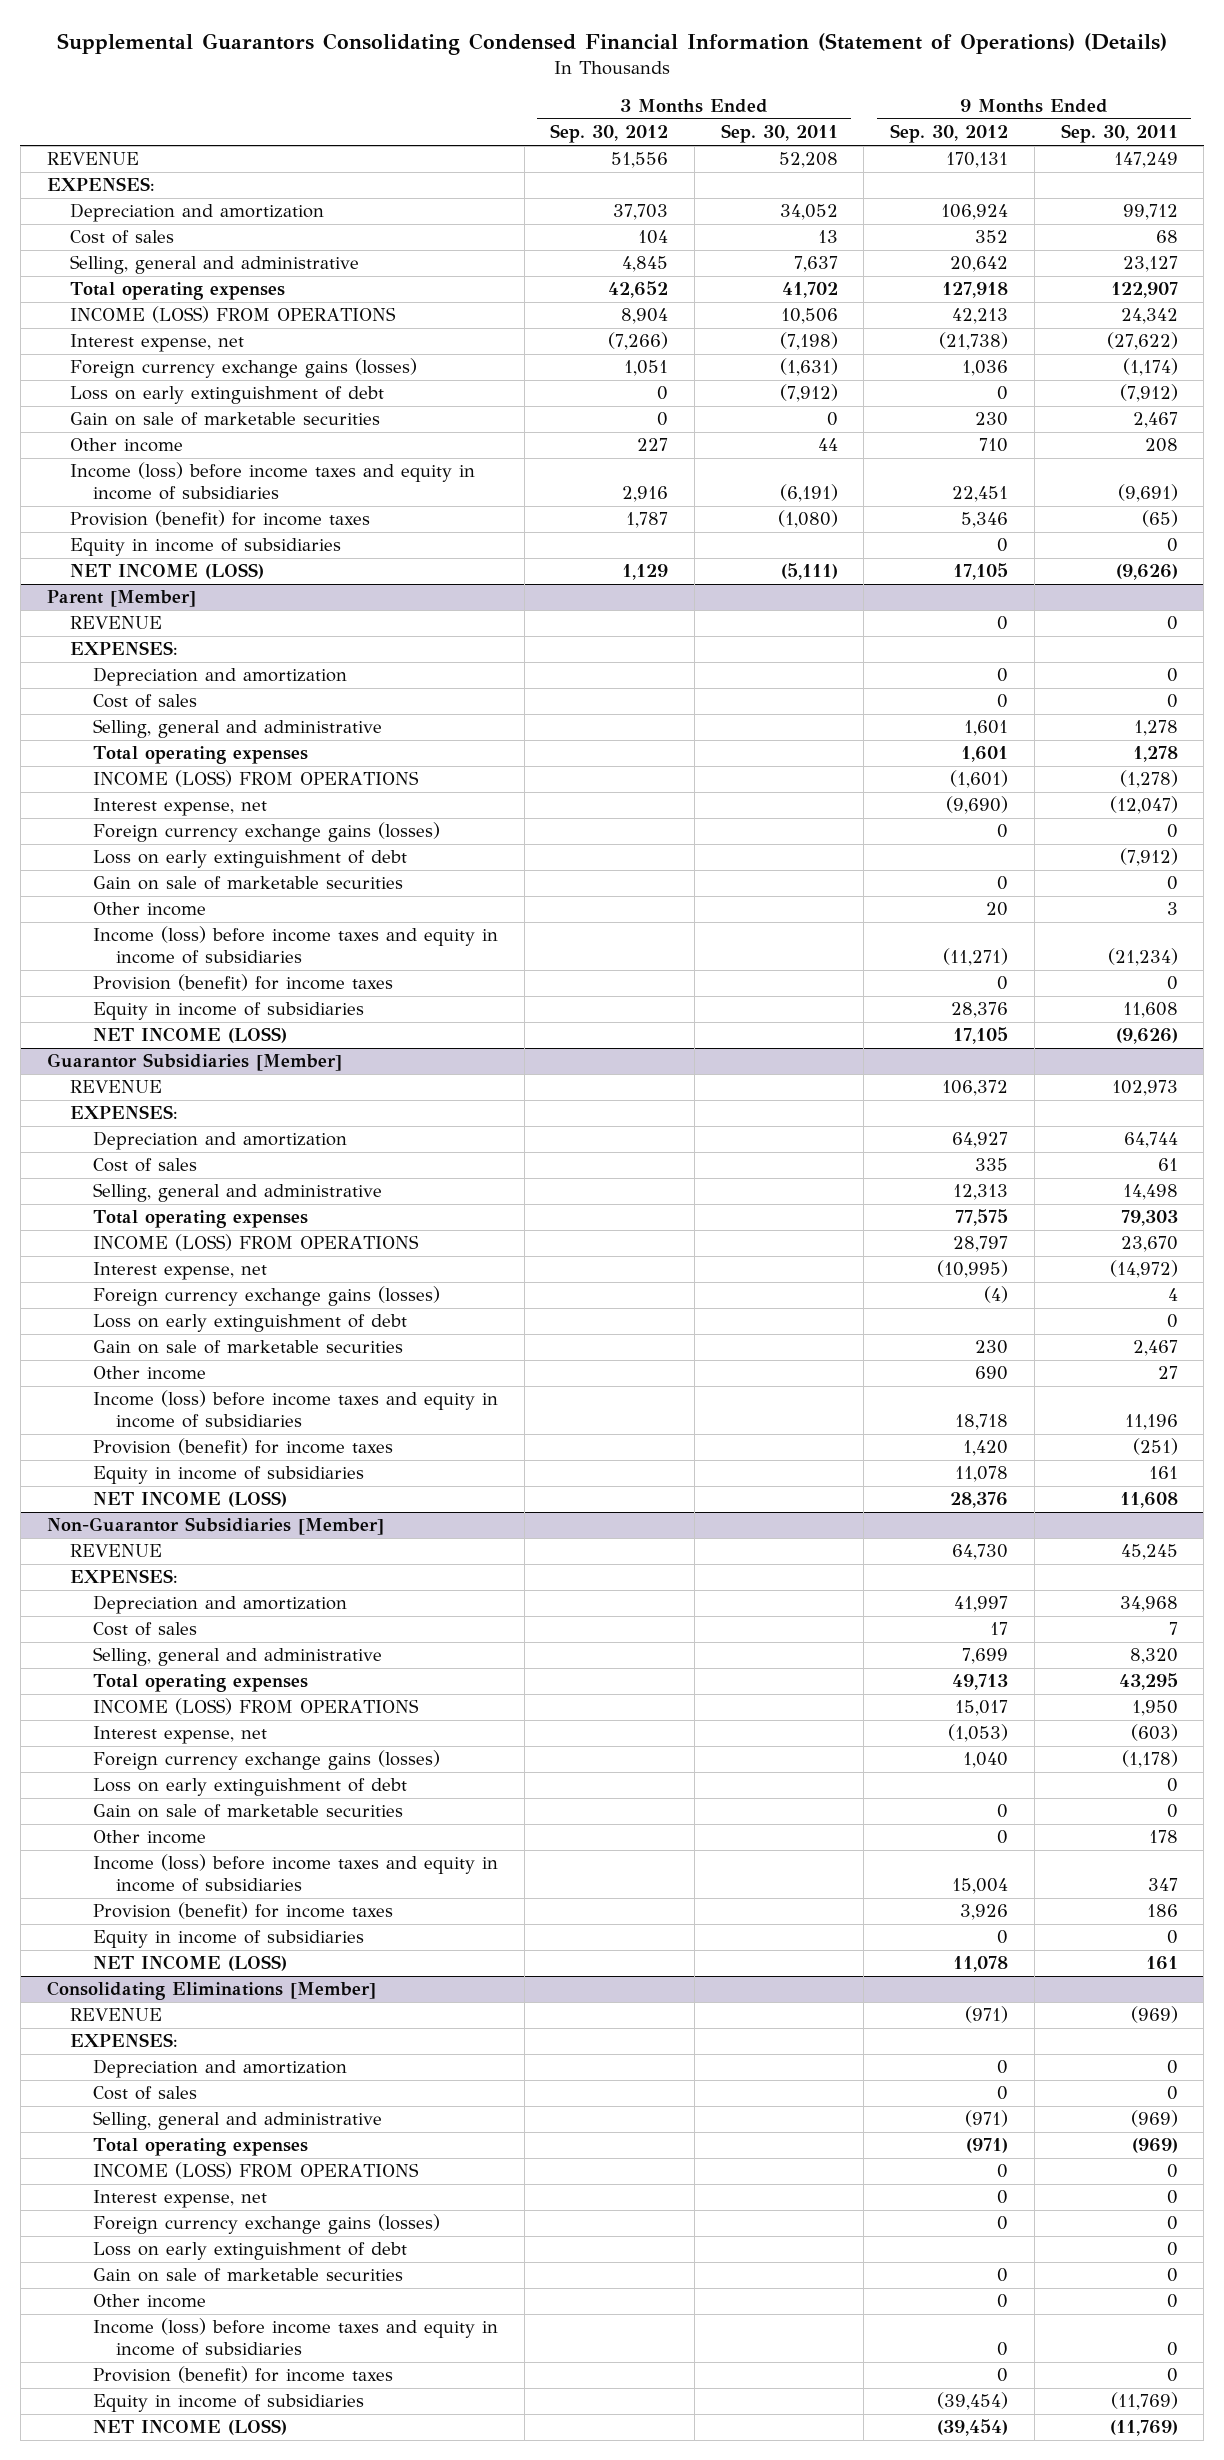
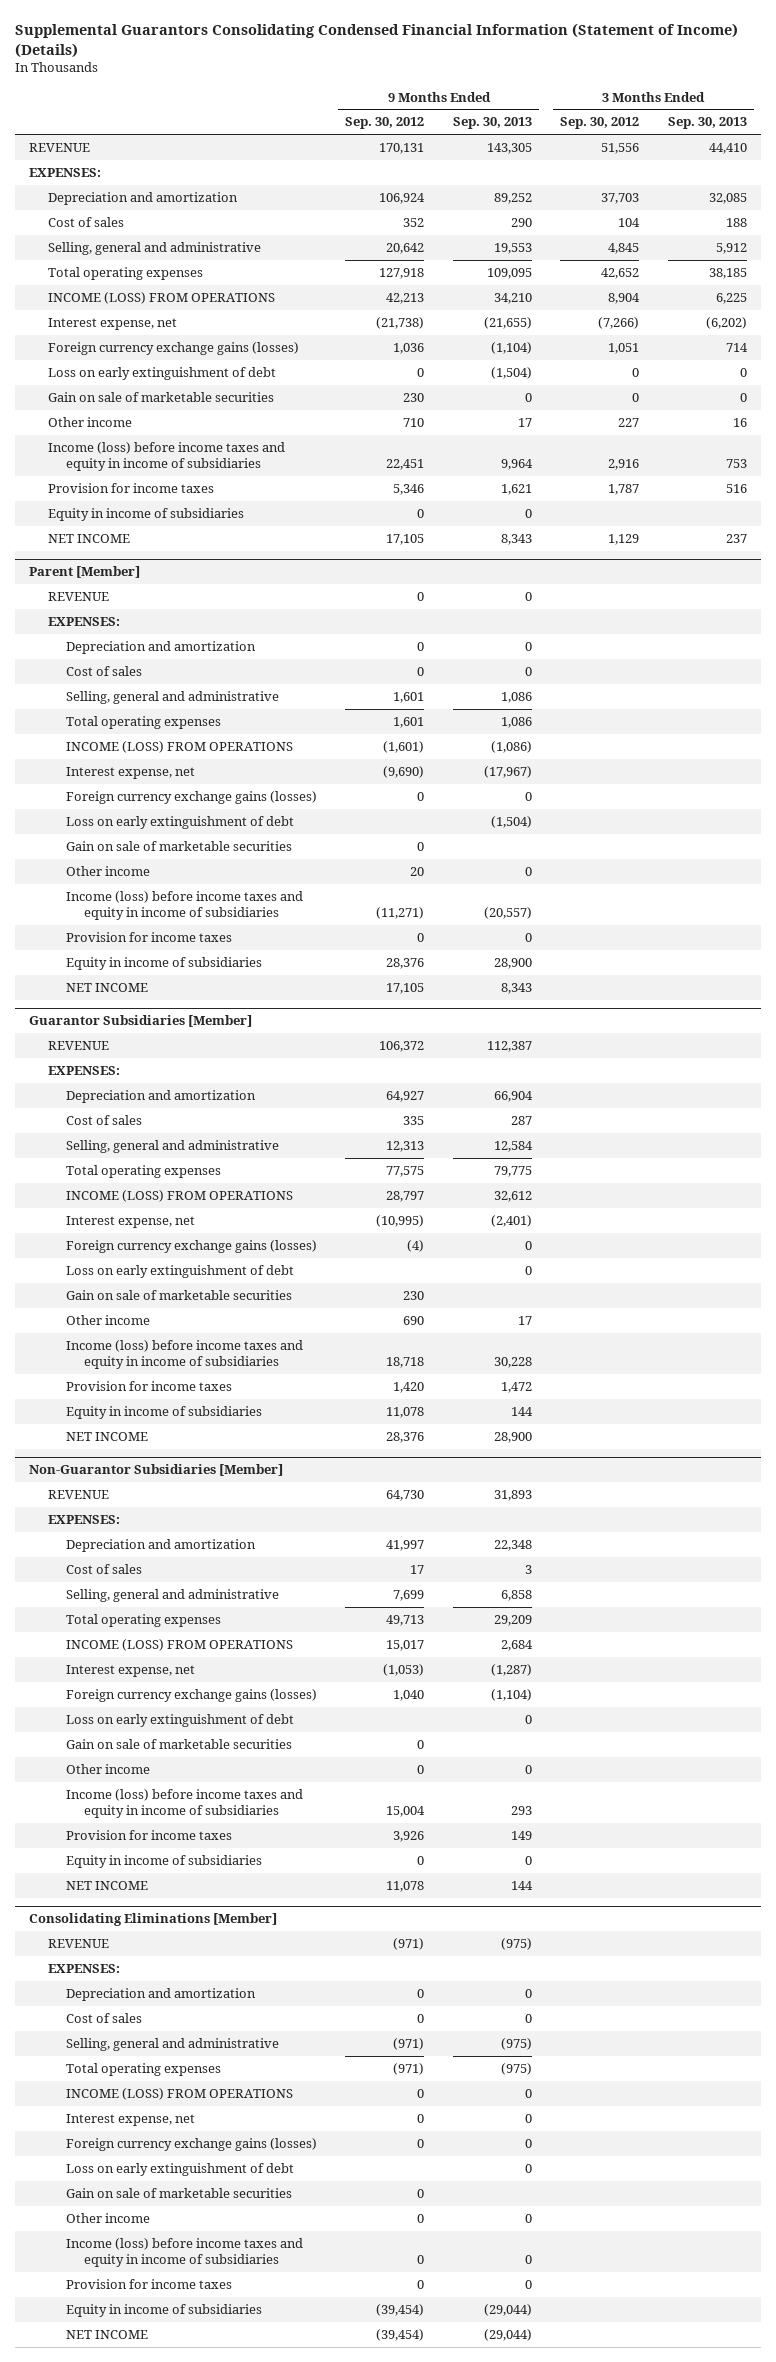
- Supplemental Guarantors Consolidating Condensed Financial Information (Statement of Operations) (Details)
+ Supplemental Guarantors Consolidating Condensed Financial Information (Statement of Income) (Details)
- | 3 Months Ended Sep. 30, 2012 | 3 Months Ended Sep. 30, 2011 | 9 Months Ended Sep. 30, 2012 | 9 Months Ended Sep. 30, 2011
+ | 9 Months Ended Sep. 30, 2012 | 9 Months Ended Sep. 30, 2013 | 3 Months Ended Sep. 30, 2012 | 3 Months Ended Sep. 30, 2013
- Provision (benefit) for income taxes | 1,787 | (1,080) | 5,346 | (65)
+ Provision for income taxes | 5,346 | 1,621 | 1,787 | 516
- NET INCOME (LOSS) | 1,129 | (5,111) | 17,105 | (9,626)
+ NET INCOME | 17,105 | 8,343 | 1,129 | 237
@ Parent [Member]
- Provision (benefit) for income taxes | | | 0 | 0
+ Provision for income taxes | 0 | 0 | |
- NET INCOME (LOSS) | | | 17,105 | (9,626)
+ NET INCOME | 17,105 | 8,343 | |
@ Guarantor Subsidiaries [Member]
- Provision (benefit) for income taxes | | | 1,420 | (251)
+ Provision for income taxes | 1,420 | 1,472 | |
- NET INCOME (LOSS) | | | 28,376 | 11,608
+ NET INCOME | 28,376 | 28,900 | |
@ Non-Guarantor Subsidiaries [Member]
- Provision (benefit) for income taxes | | | 3,926 | 186
+ Provision for income taxes | 3,926 | 149 | |
- NET INCOME (LOSS) | | | 11,078 | 161
+ NET INCOME | 11,078 | 144 | |
@ Consolidating Eliminations [Member]
- Provision (benefit) for income taxes | | | 0 | 0
+ Provision for income taxes | 0 | 0 | |
- NET INCOME (LOSS) | | | (39,454) | (11,769)
+ NET INCOME | (39,454) | (29,044) | |

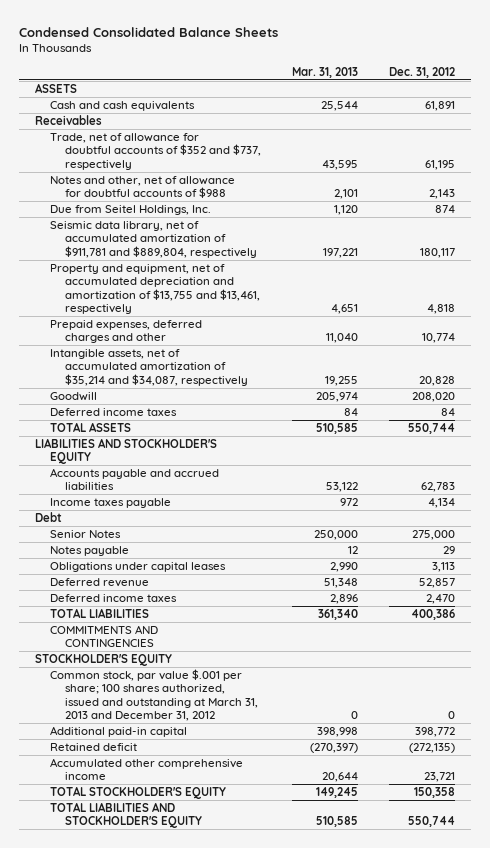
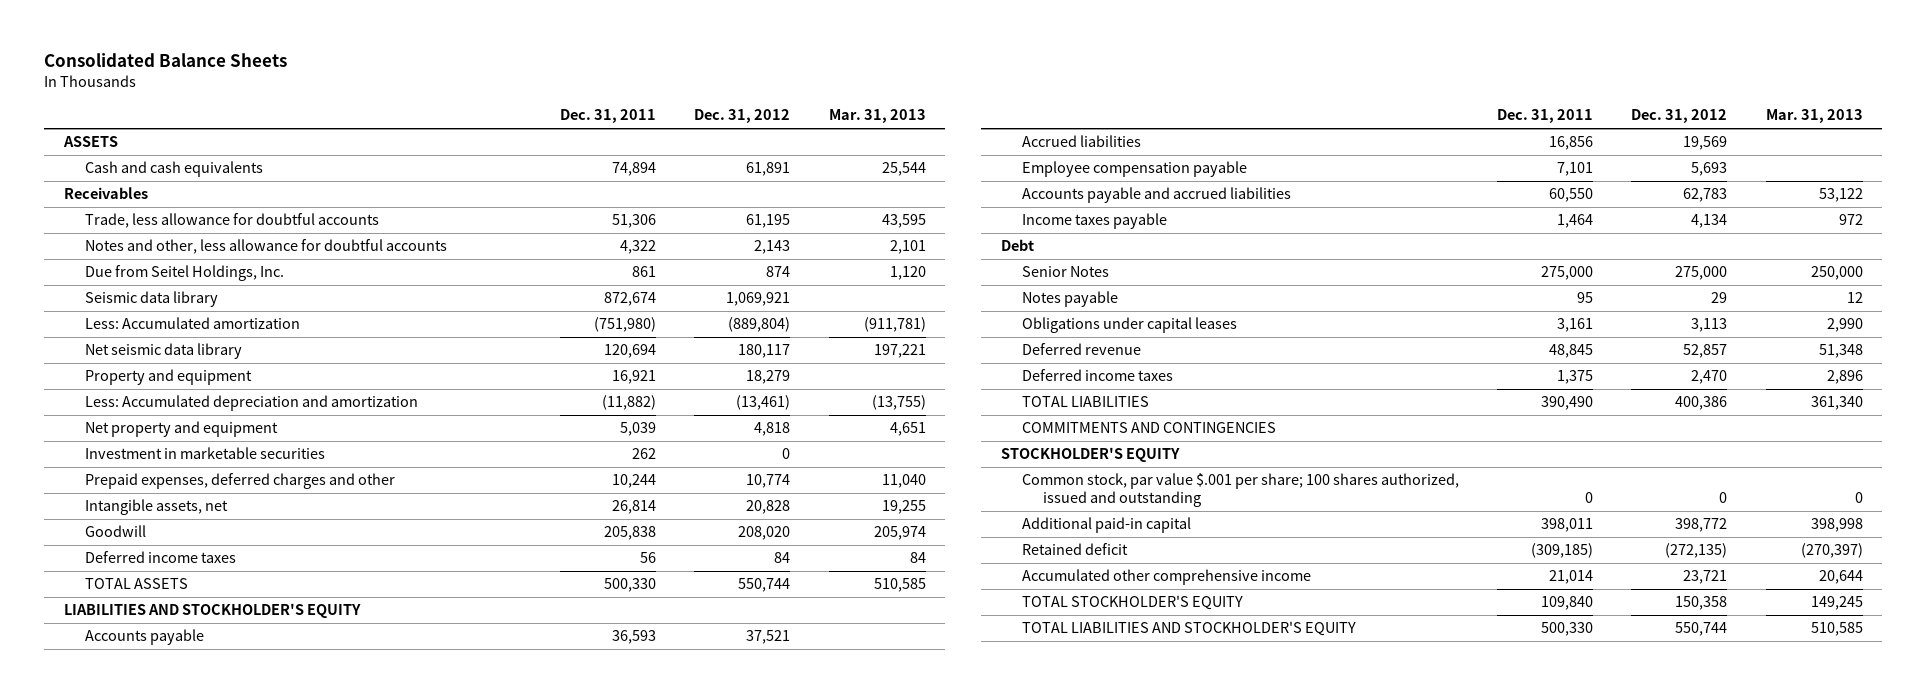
- Condensed Consolidated Balance Sheets
+ Consolidated Balance Sheets
- | Mar. 31, 2013 | Dec. 31, 2012
+ | Dec. 31, 2011 | Dec. 31, 2012 | Mar. 31, 2013
- Trade, net of allowance for doubtful accounts of $352 and $737, respectively | 43,595 | 61,195
- Notes and other, net of allowance for doubtful accounts of $988 | 2,101 | 2,143
+ Trade, less allowance for doubtful accounts | 51,306 | 61,195 | 43,595
+ Notes and other, less allowance for doubtful accounts | 4,322 | 2,143 | 2,101
- Seismic data library, net of accumulated amortization of $911,781 and $889,804, respectively | 197,221 | 180,117
- Property and equipment, net of accumulated depreciation and amortization of $13,755 and $13,461, respectively | 4,651 | 4,818
+ Seismic data library | 872,674 | 1,069,921 |
+ Less: Accumulated amortization | (751,980) | (889,804) | (911,781)
+ Net seismic data library | 120,694 | 180,117 | 197,221
+ Property and equipment | 16,921 | 18,279 |
+ Less: Accumulated depreciation and amortization | (11,882) | (13,461) | (13,755)
+ Net property and equipment | 5,039 | 4,818 | 4,651
+ Investment in marketable securities | 262 | 0 |
- Intangible assets, net of accumulated amortization of $35,214 and $34,087, respectively | 19,255 | 20,828
+ Intangible assets, net | 26,814 | 20,828 | 19,255
+ Accounts payable | 36,593 | 37,521 |
+ Accrued liabilities | 16,856 | 19,569 |
+ Employee compensation payable | 7,101 | 5,693 |
- Common stock, par value $.001 per share; 100 shares authorized, issued and outstanding at March 31, 2013 and December 31, 2012 | 0 | 0
+ Common stock, par value $.001 per share; 100 shares authorized, issued and outstanding | 0 | 0 | 0

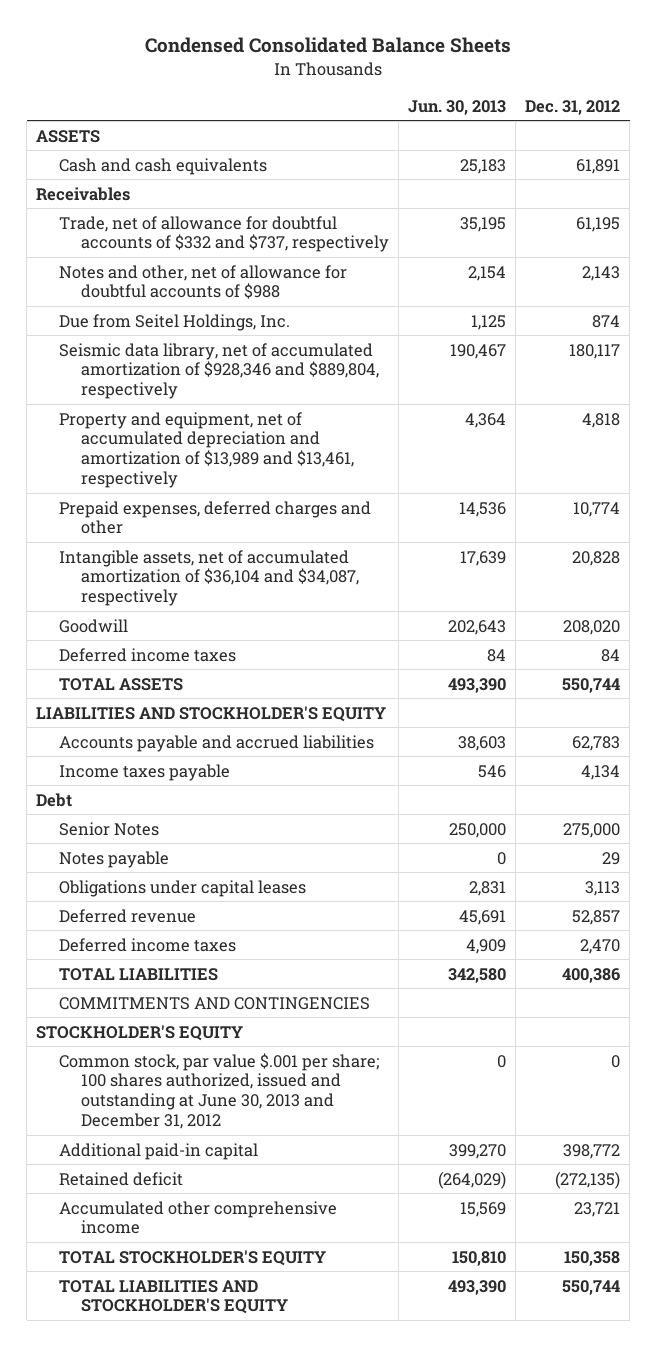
- Consolidated Balance Sheets
+ Condensed Consolidated Balance Sheets
- | Dec. 31, 2011 | Dec. 31, 2012 | Mar. 31, 2013
+ | Jun. 30, 2013 | Dec. 31, 2012
- Trade, less allowance for doubtful accounts | 51,306 | 61,195 | 43,595
- Notes and other, less allowance for doubtful accounts | 4,322 | 2,143 | 2,101
+ Trade, net of allowance for doubtful accounts of $332 and $737, respectively | 35,195 | 61,195
+ Notes and other, net of allowance for doubtful accounts of $988 | 2,154 | 2,143
- Seismic data library | 872,674 | 1,069,921 |
- Less: Accumulated amortization | (751,980) | (889,804) | (911,781)
- Net seismic data library | 120,694 | 180,117 | 197,221
- Property and equipment | 16,921 | 18,279 |
- Less: Accumulated depreciation and amortization | (11,882) | (13,461) | (13,755)
- Net property and equipment | 5,039 | 4,818 | 4,651
- Investment in marketable securities | 262 | 0 |
+ Seismic data library, net of accumulated amortization of $928,346 and $889,804, respectively | 190,467 | 180,117
+ Property and equipment, net of accumulated depreciation and amortization of $13,989 and $13,461, respectively | 4,364 | 4,818
- Intangible assets, net | 26,814 | 20,828 | 19,255
+ Intangible assets, net of accumulated amortization of $36,104 and $34,087, respectively | 17,639 | 20,828
- Accounts payable | 36,593 | 37,521 |
- Accrued liabilities | 16,856 | 19,569 |
- Employee compensation payable | 7,101 | 5,693 |
- Common stock, par value $.001 per share; 100 shares authorized, issued and outstanding | 0 | 0 | 0
+ Common stock, par value $.001 per share; 100 shares authorized, issued and outstanding at June 30, 2013 and December 31, 2012 | 0 | 0

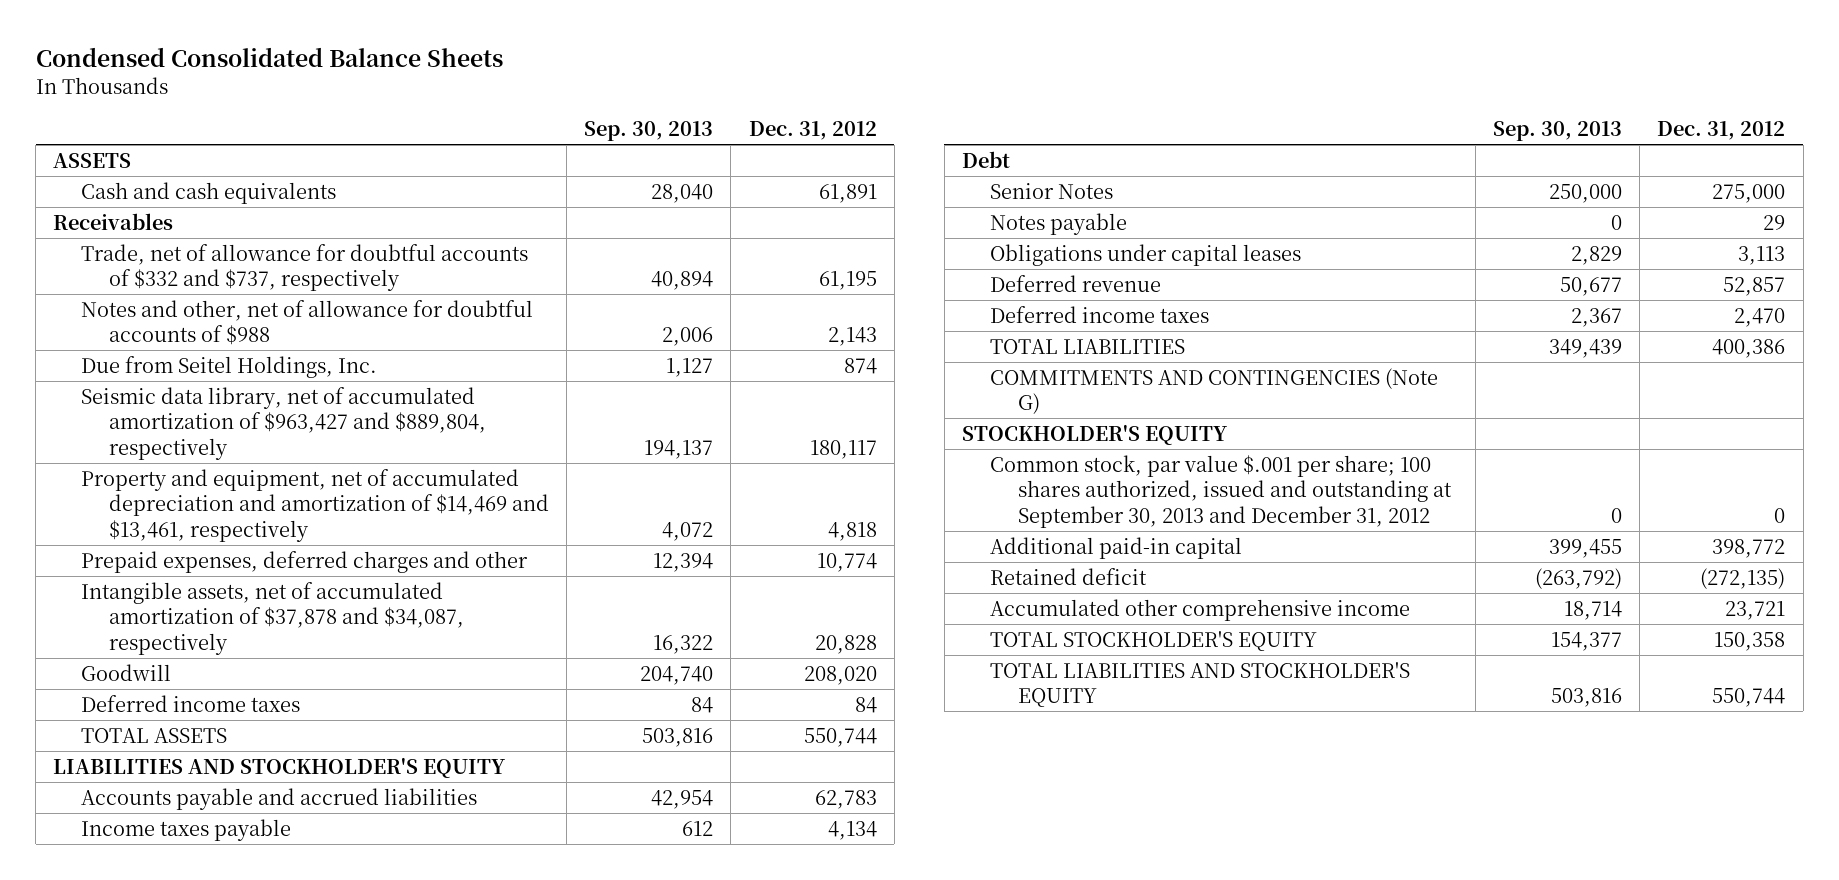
- | Jun. 30, 2013 | Dec. 31, 2012
+ | Sep. 30, 2013 | Dec. 31, 2012
- Seismic data library, net of accumulated amortization of $928,346 and $889,804, respectively | 190,467 | 180,117
- Property and equipment, net of accumulated depreciation and amortization of $13,989 and $13,461, respectively | 4,364 | 4,818
+ Seismic data library, net of accumulated amortization of $963,427 and $889,804, respectively | 194,137 | 180,117
+ Property and equipment, net of accumulated depreciation and amortization of $14,469 and $13,461, respectively | 4,072 | 4,818
- Intangible assets, net of accumulated amortization of $36,104 and $34,087, respectively | 17,639 | 20,828
+ Intangible assets, net of accumulated amortization of $37,878 and $34,087, respectively | 16,322 | 20,828
- COMMITMENTS AND CONTINGENCIES
+ COMMITMENTS AND CONTINGENCIES (Note G)
- Common stock, par value $.001 per share; 100 shares authorized, issued and outstanding at June 30, 2013 and December 31, 2012 | 0 | 0
+ Common stock, par value $.001 per share; 100 shares authorized, issued and outstanding at September 30, 2013 and December 31, 2012 | 0 | 0

